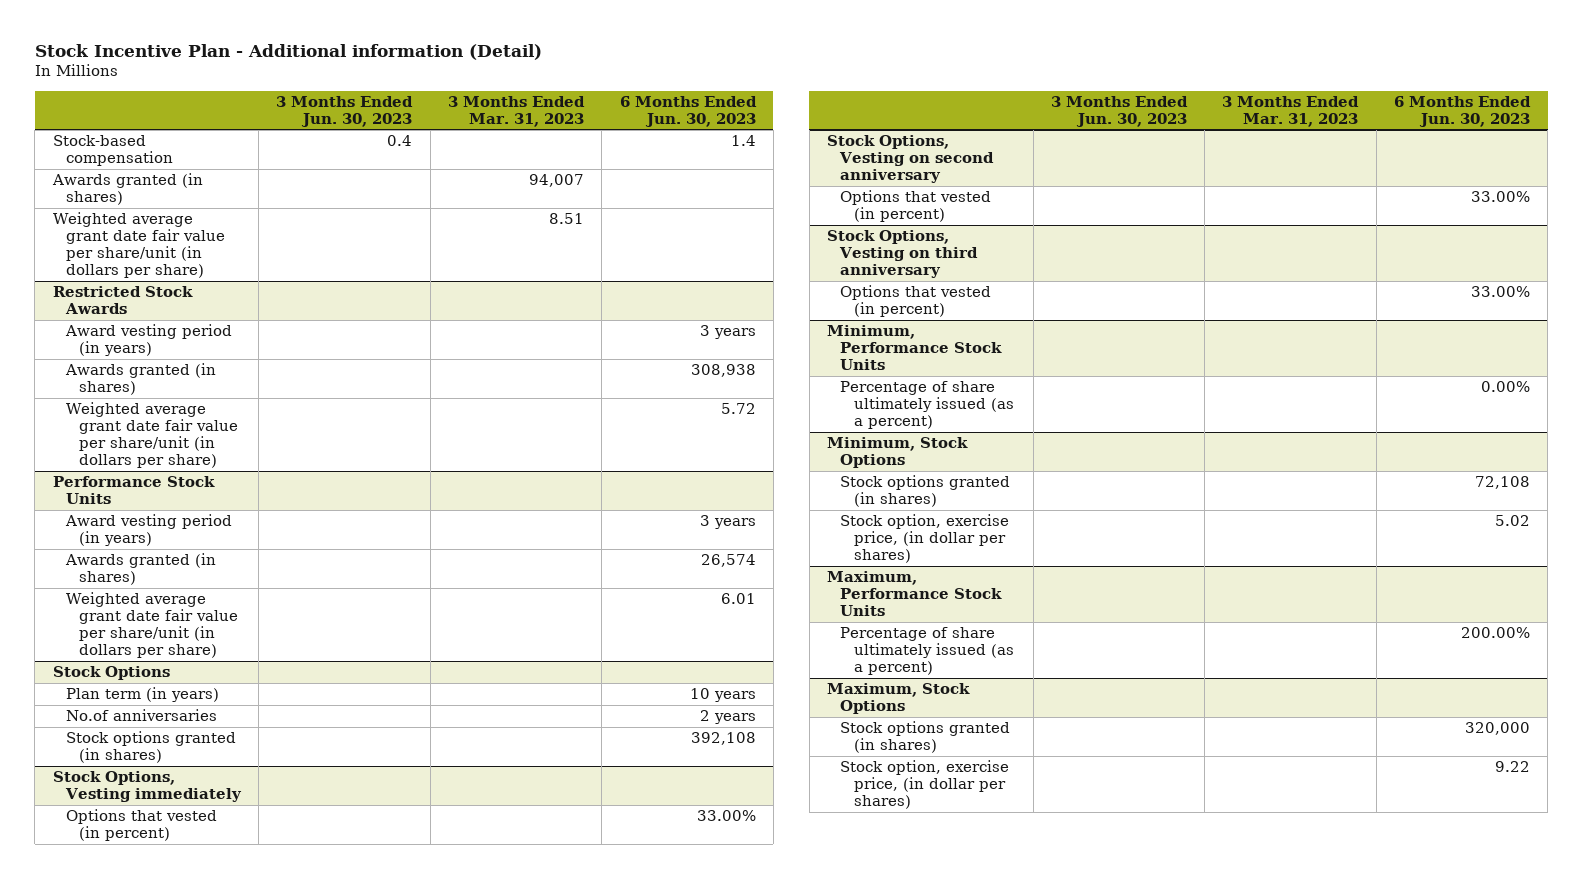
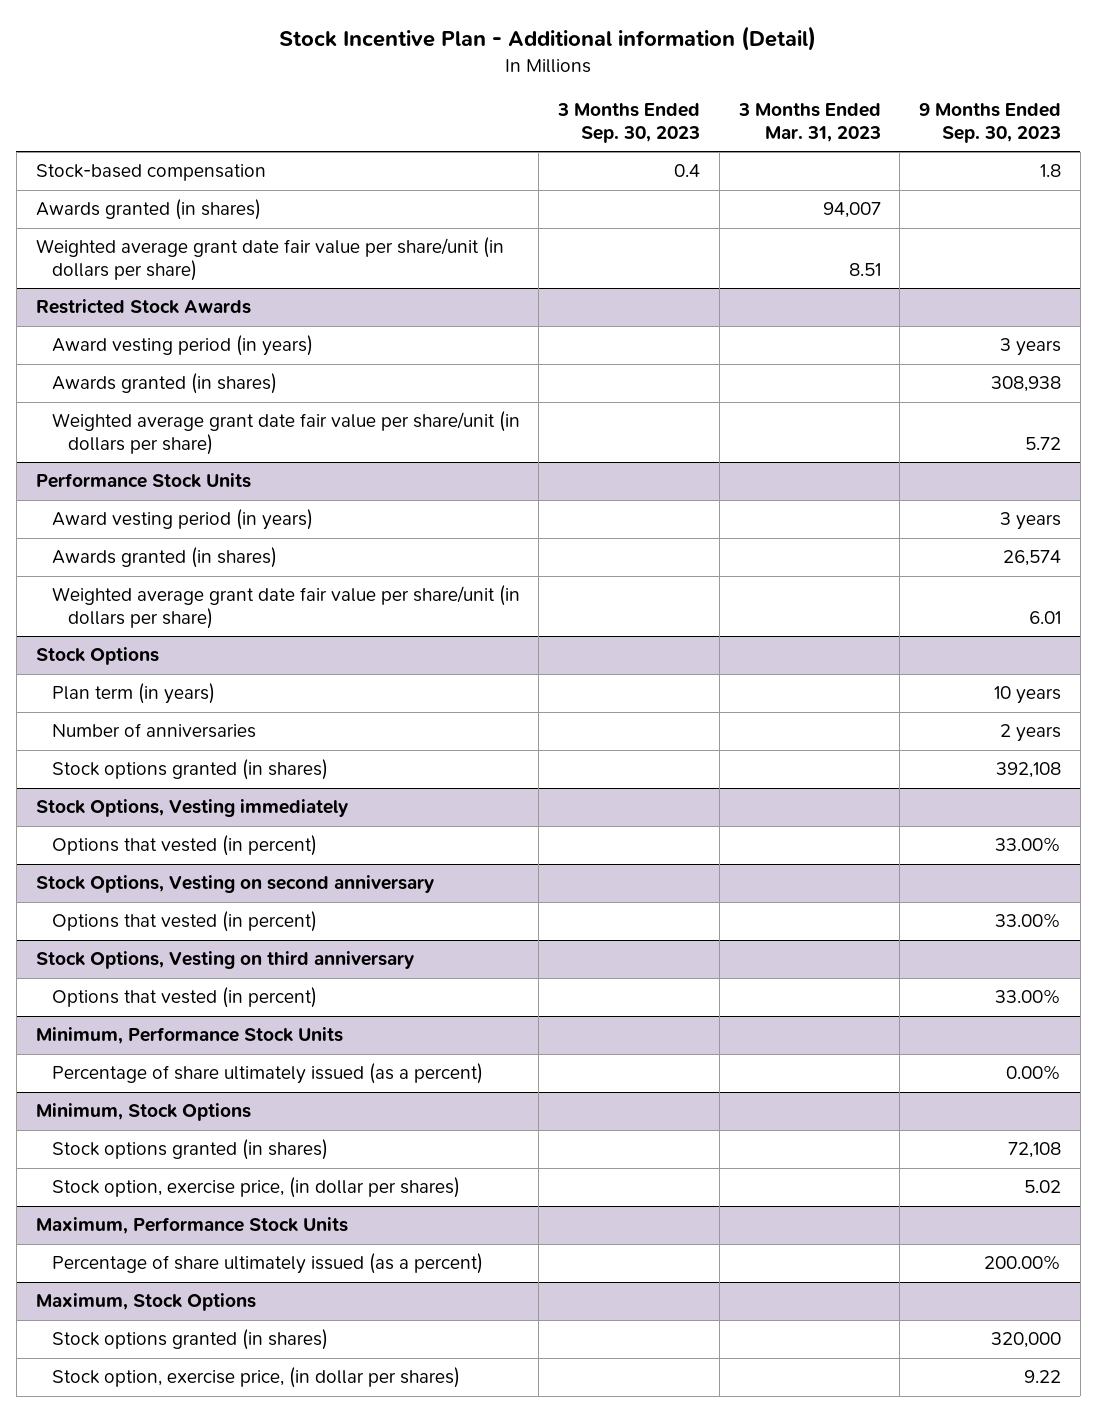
- | 3 Months Ended Jun. 30, 2023 | 3 Months Ended Mar. 31, 2023 | 6 Months Ended Jun. 30, 2023
+ | 3 Months Ended Sep. 30, 2023 | 3 Months Ended Mar. 31, 2023 | 9 Months Ended Sep. 30, 2023
@ Stock Options
- No.of anniversaries | | | 2 years
+ Number of anniversaries | | | 2 years

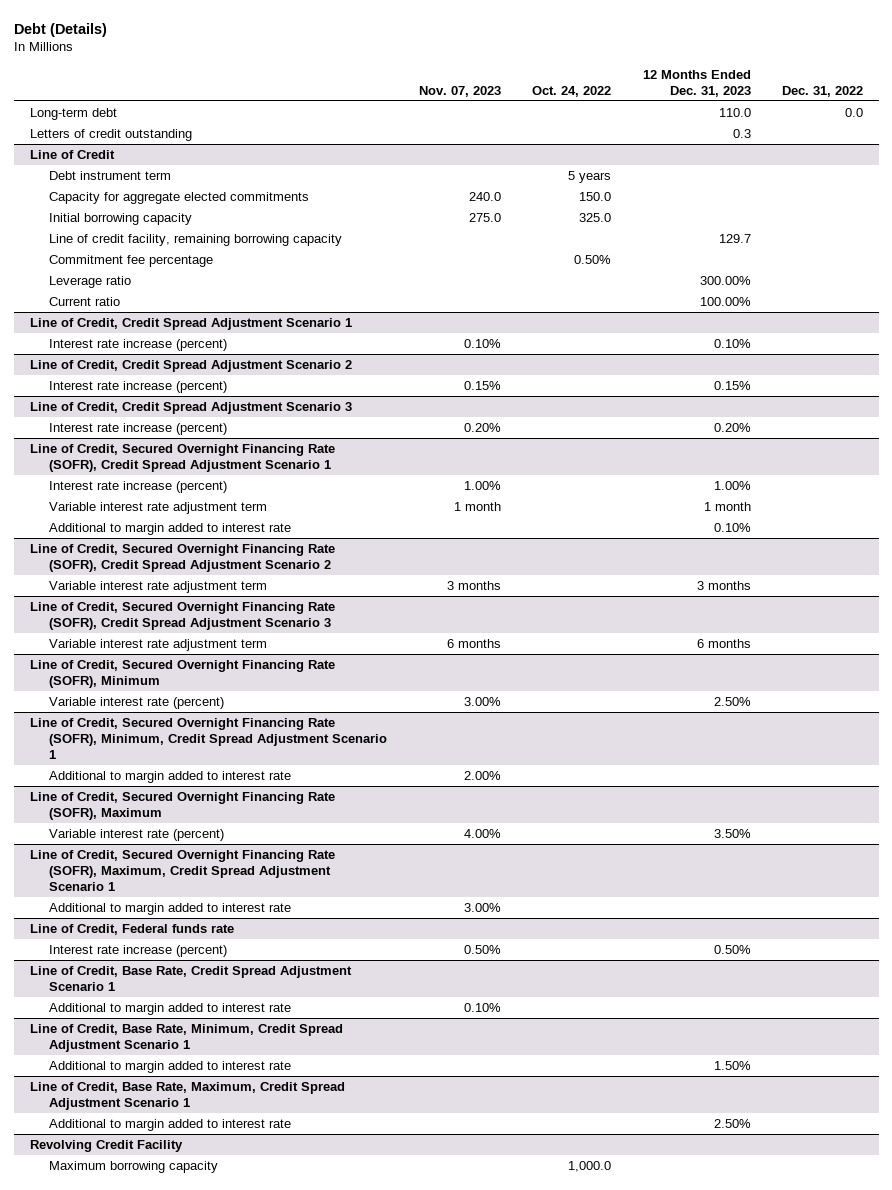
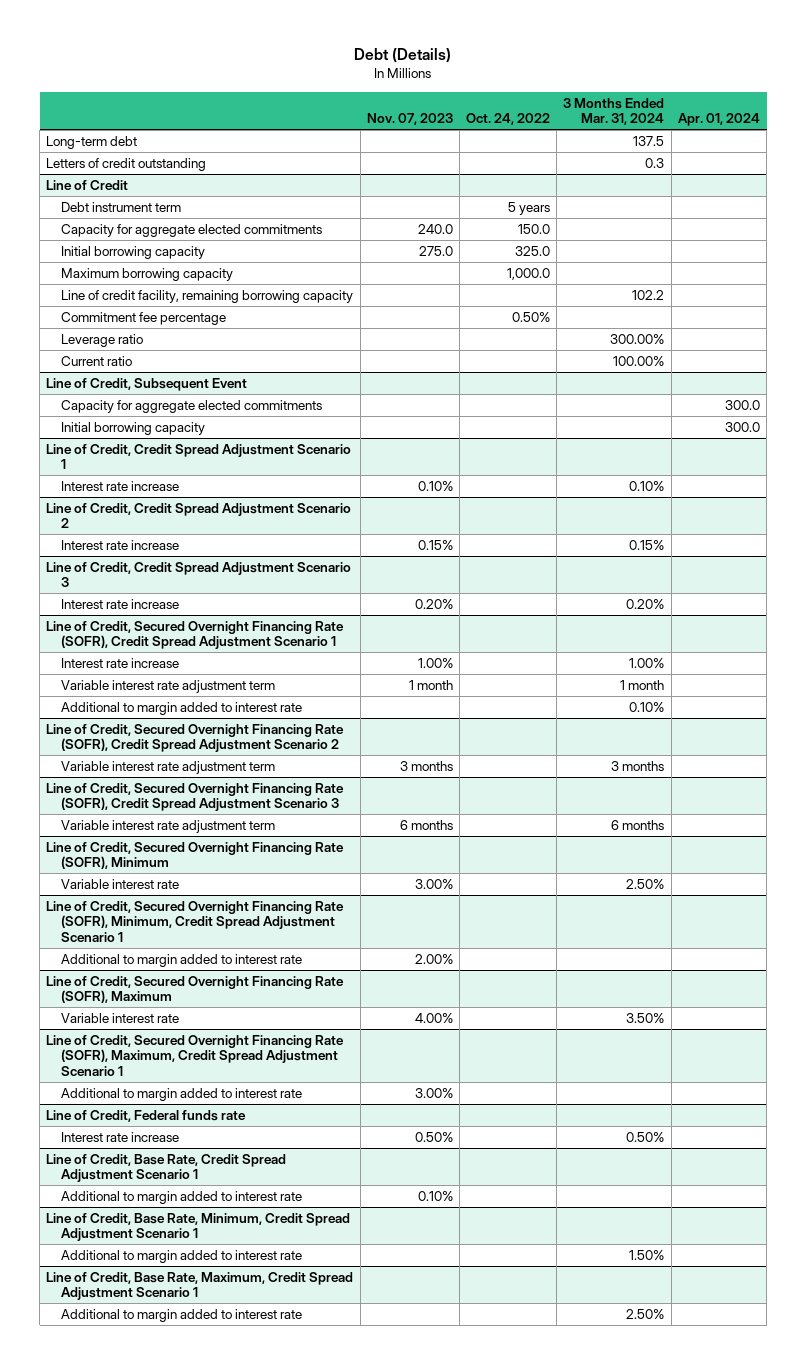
- | Nov. 07, 2023 | Oct. 24, 2022 | 12 Months Ended Dec. 31, 2023 | Dec. 31, 2022
+ | Nov. 07, 2023 | Oct. 24, 2022 | 3 Months Ended Mar. 31, 2024 | Apr. 01, 2024
@ Line of Credit
+ Maximum borrowing capacity | | 1,000.0 | |
+ Line of Credit, Subsequent Event
+ Capacity for aggregate elected commitments | | | | 300.0
+ Initial borrowing capacity | | | | 300.0
@ Line of Credit, Credit Spread Adjustment Scenario 1
- Interest rate increase (percent) | 0.10% | | 0.10% |
+ Interest rate increase | 0.10% | | 0.10% |
@ Line of Credit, Credit Spread Adjustment Scenario 2
- Interest rate increase (percent) | 0.15% | | 0.15% |
+ Interest rate increase | 0.15% | | 0.15% |
@ Line of Credit, Credit Spread Adjustment Scenario 3
- Interest rate increase (percent) | 0.20% | | 0.20% |
+ Interest rate increase | 0.20% | | 0.20% |
@ Line of Credit, Secured Overnight Financing Rate (SOFR), Credit Spread Adjustment Scenario 1
- Interest rate increase (percent) | 1.00% | | 1.00% |
+ Interest rate increase | 1.00% | | 1.00% |
@ Line of Credit, Secured Overnight Financing Rate (SOFR), Minimum
- Variable interest rate (percent) | 3.00% | | 2.50% |
+ Variable interest rate | 3.00% | | 2.50% |
@ Line of Credit, Secured Overnight Financing Rate (SOFR), Maximum
- Variable interest rate (percent) | 4.00% | | 3.50% |
+ Variable interest rate | 4.00% | | 3.50% |
@ Line of Credit, Federal funds rate
- Interest rate increase (percent) | 0.50% | | 0.50% |
+ Interest rate increase | 0.50% | | 0.50% |
- Revolving Credit Facility
- Maximum borrowing capacity | | 1,000.0 | |

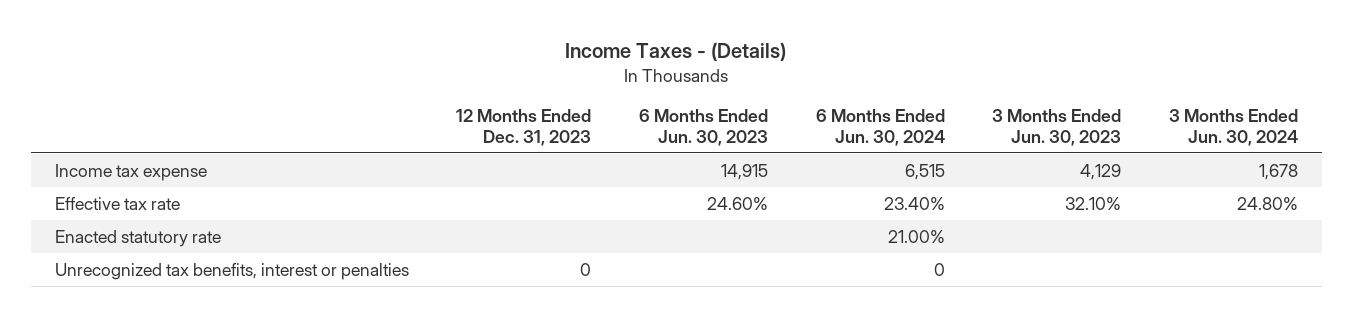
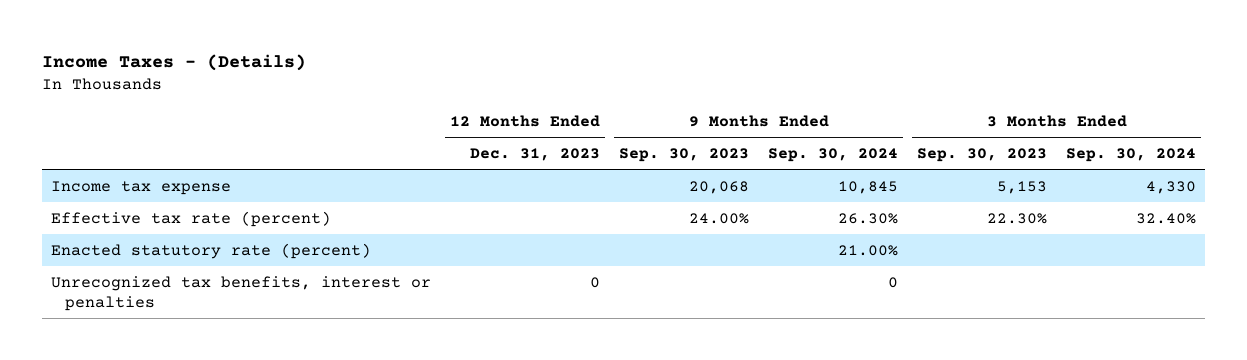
- | 12 Months Ended Dec. 31, 2023 | 6 Months Ended Jun. 30, 2023 | 6 Months Ended Jun. 30, 2024 | 3 Months Ended Jun. 30, 2023 | 3 Months Ended Jun. 30, 2024
+ | 12 Months Ended Dec. 31, 2023 | 9 Months Ended Sep. 30, 2023 | 9 Months Ended Sep. 30, 2024 | 3 Months Ended Sep. 30, 2023 | 3 Months Ended Sep. 30, 2024
- Effective tax rate | | 24.60% | 23.40% | 32.10% | 24.80%
- Enacted statutory rate | | | 21.00% | |
+ Effective tax rate (percent) | | 24.00% | 26.30% | 22.30% | 32.40%
+ Enacted statutory rate (percent) | | | 21.00% | |

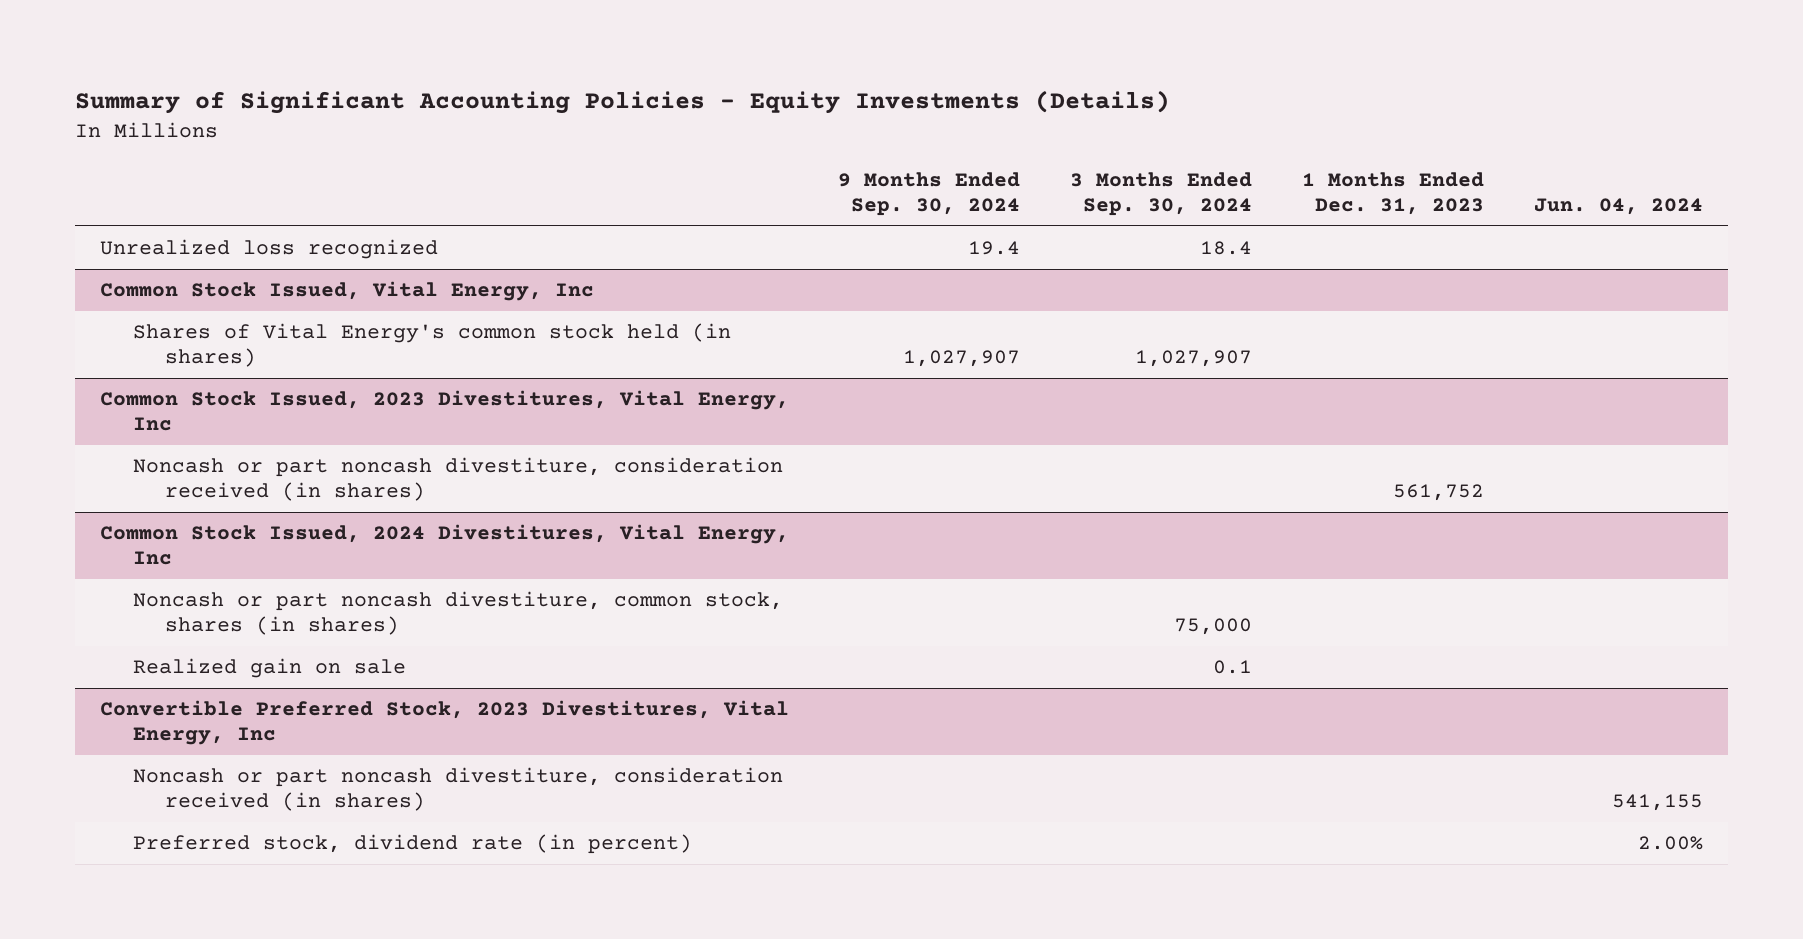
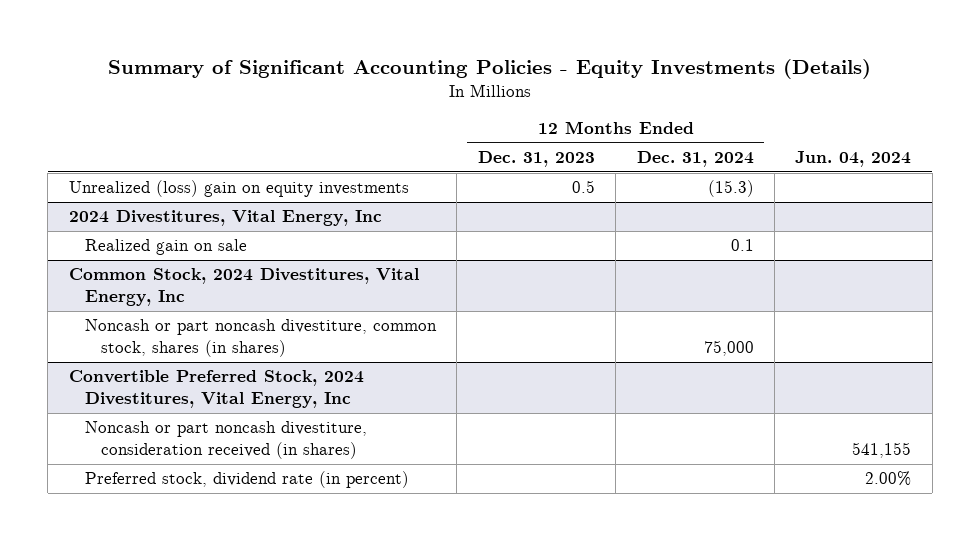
- | 9 Months Ended Sep. 30, 2024 | 3 Months Ended Sep. 30, 2024 | 1 Months Ended Dec. 31, 2023 | Jun. 04, 2024
+ | 12 Months Ended Dec. 31, 2023 | 12 Months Ended Dec. 31, 2024 | Jun. 04, 2024
- Unrealized loss recognized | 19.4 | 18.4 | |
- Common Stock Issued, Vital Energy, Inc
- Shares of Vital Energy's common stock held (in shares) | 1,027,907 | 1,027,907 | |
- Common Stock Issued, 2023 Divestitures, Vital Energy, Inc
- Noncash or part noncash divestiture, consideration received (in shares) | | | 561,752 |
- Common Stock Issued, 2024 Divestitures, Vital Energy, Inc
+ Unrealized (loss) gain on equity investments | 0.5 | (15.3) |
+ 2024 Divestitures, Vital Energy, Inc
+ Realized gain on sale | | 0.1 |
+ Common Stock, 2024 Divestitures, Vital Energy, Inc
- Realized gain on sale | | 0.1 | |
- Convertible Preferred Stock, 2023 Divestitures, Vital Energy, Inc
+ Convertible Preferred Stock, 2024 Divestitures, Vital Energy, Inc

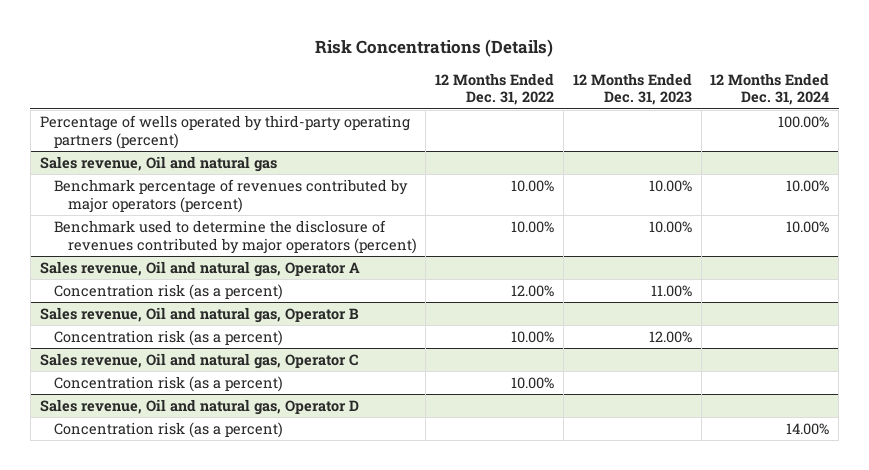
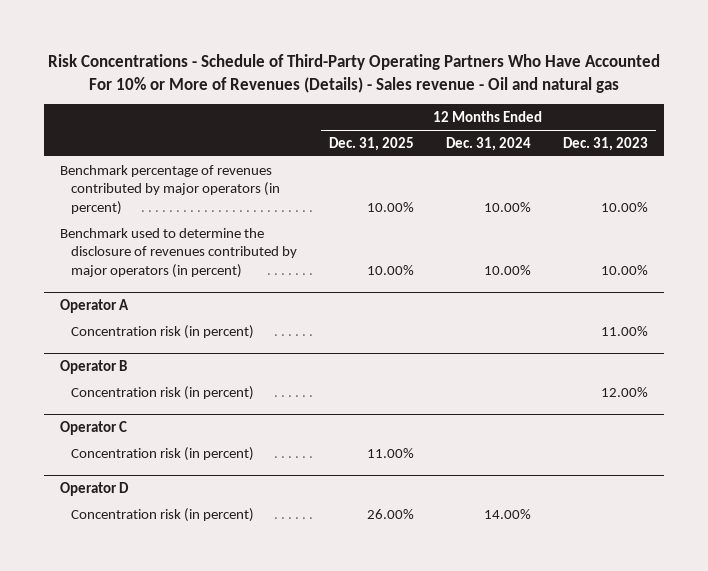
- Risk Concentrations (Details)
+ Risk Concentrations - Schedule of Third-Party Operating Partners Who Have Accounted For 10% or More of Revenues (Details) - Sales revenue - Oil and natural gas
- | 12 Months Ended Dec. 31, 2022 | 12 Months Ended Dec. 31, 2023 | 12 Months Ended Dec. 31, 2024
+ | 12 Months Ended Dec. 31, 2025 | 12 Months Ended Dec. 31, 2024 | 12 Months Ended Dec. 31, 2023
- Percentage of wells operated by third-party operating partners (percent) | | | 100.00%
- Sales revenue, Oil and natural gas
- Benchmark percentage of revenues contributed by major operators (percent) | 10.00% | 10.00% | 10.00%
- Benchmark used to determine the disclosure of revenues contributed by major operators (percent) | 10.00% | 10.00% | 10.00%
- Sales revenue, Oil and natural gas, Operator A
- Concentration risk (as a percent) | 12.00% | 11.00% |
- Sales revenue, Oil and natural gas, Operator B
- Concentration risk (as a percent) | 10.00% | 12.00% |
- Sales revenue, Oil and natural gas, Operator C
- Concentration risk (as a percent) | 10.00% | |
- Sales revenue, Oil and natural gas, Operator D
- Concentration risk (as a percent) | | | 14.00%
+ Benchmark percentage of revenues contributed by major operators (in percent) | 10.00% | 10.00% | 10.00%
+ Benchmark used to determine the disclosure of revenues contributed by major operators (in percent) | 10.00% | 10.00% | 10.00%
+ Operator A
+ Concentration risk (in percent) | | | 11.00%
+ Operator B
+ Concentration risk (in percent) | | | 12.00%
+ Operator C
+ Concentration risk (in percent) | 11.00% | |
+ Operator D
+ Concentration risk (in percent) | 26.00% | 14.00% |

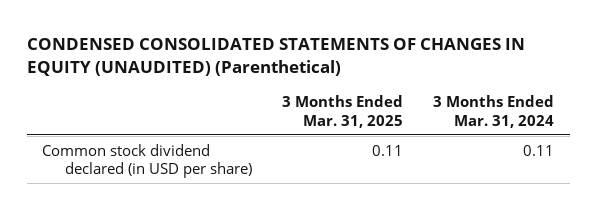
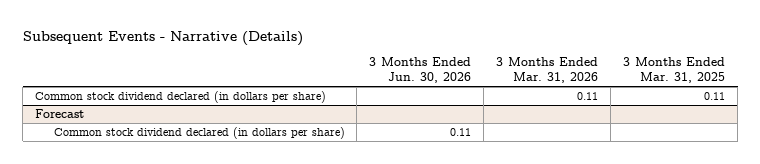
- CONDENSED CONSOLIDATED STATEMENTS OF CHANGES IN EQUITY (UNAUDITED) (Parenthetical)
+ Subsequent Events - Narrative (Details)
- | 3 Months Ended Mar. 31, 2025 | 3 Months Ended Mar. 31, 2024
+ | 3 Months Ended Jun. 30, 2026 | 3 Months Ended Mar. 31, 2026 | 3 Months Ended Mar. 31, 2025
- Common stock dividend declared (in USD per share) | 0.11 | 0.11
+ Common stock dividend declared (in dollars per share) | | 0.11 | 0.11
+ Forecast
+ Common stock dividend declared (in dollars per share) | 0.11 | |

